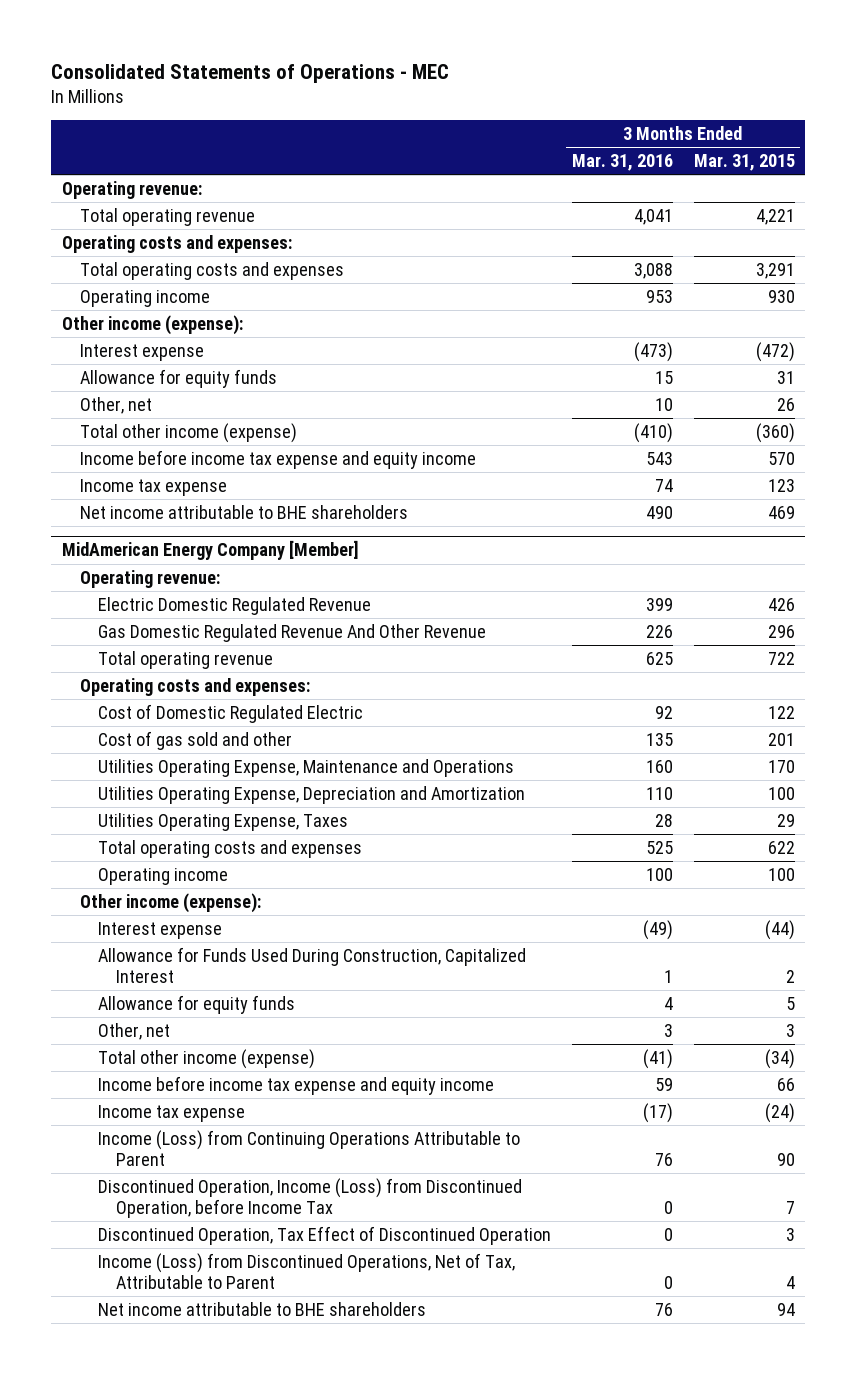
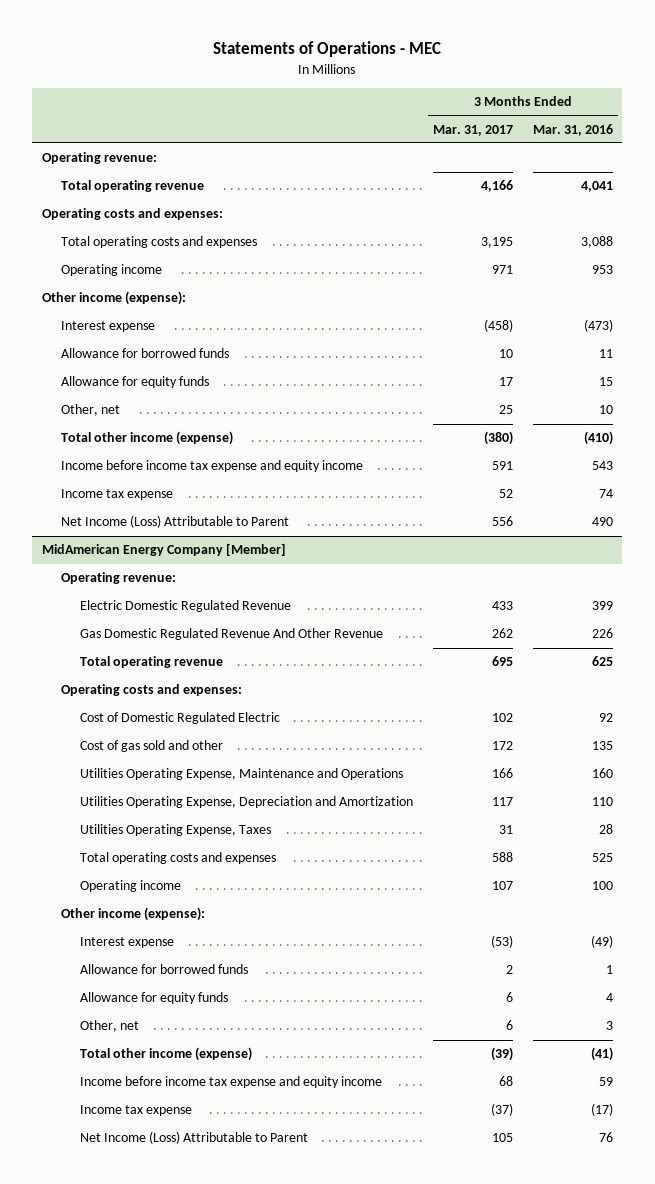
- Consolidated Statements of Operations - MEC
+ Statements of Operations - MEC
- | 3 Months Ended Mar. 31, 2016 | 3 Months Ended Mar. 31, 2015
+ | 3 Months Ended Mar. 31, 2017 | 3 Months Ended Mar. 31, 2016
+ Allowance for borrowed funds | 10 | 11
- Net income attributable to BHE shareholders | 490 | 469
+ Net Income (Loss) Attributable to Parent | 556 | 490
@ MidAmerican Energy Company [Member]
- Allowance for Funds Used During Construction, Capitalized Interest | 1 | 2
+ Allowance for borrowed funds | 2 | 1
- Income (Loss) from Continuing Operations Attributable to Parent | 76 | 90
- Discontinued Operation, Income (Loss) from Discontinued Operation, before Income Tax | 0 | 7
- Discontinued Operation, Tax Effect of Discontinued Operation | 0 | 3
- Income (Loss) from Discontinued Operations, Net of Tax, Attributable to Parent | 0 | 4
- Net income attributable to BHE shareholders | 76 | 94
+ Net Income (Loss) Attributable to Parent | 105 | 76

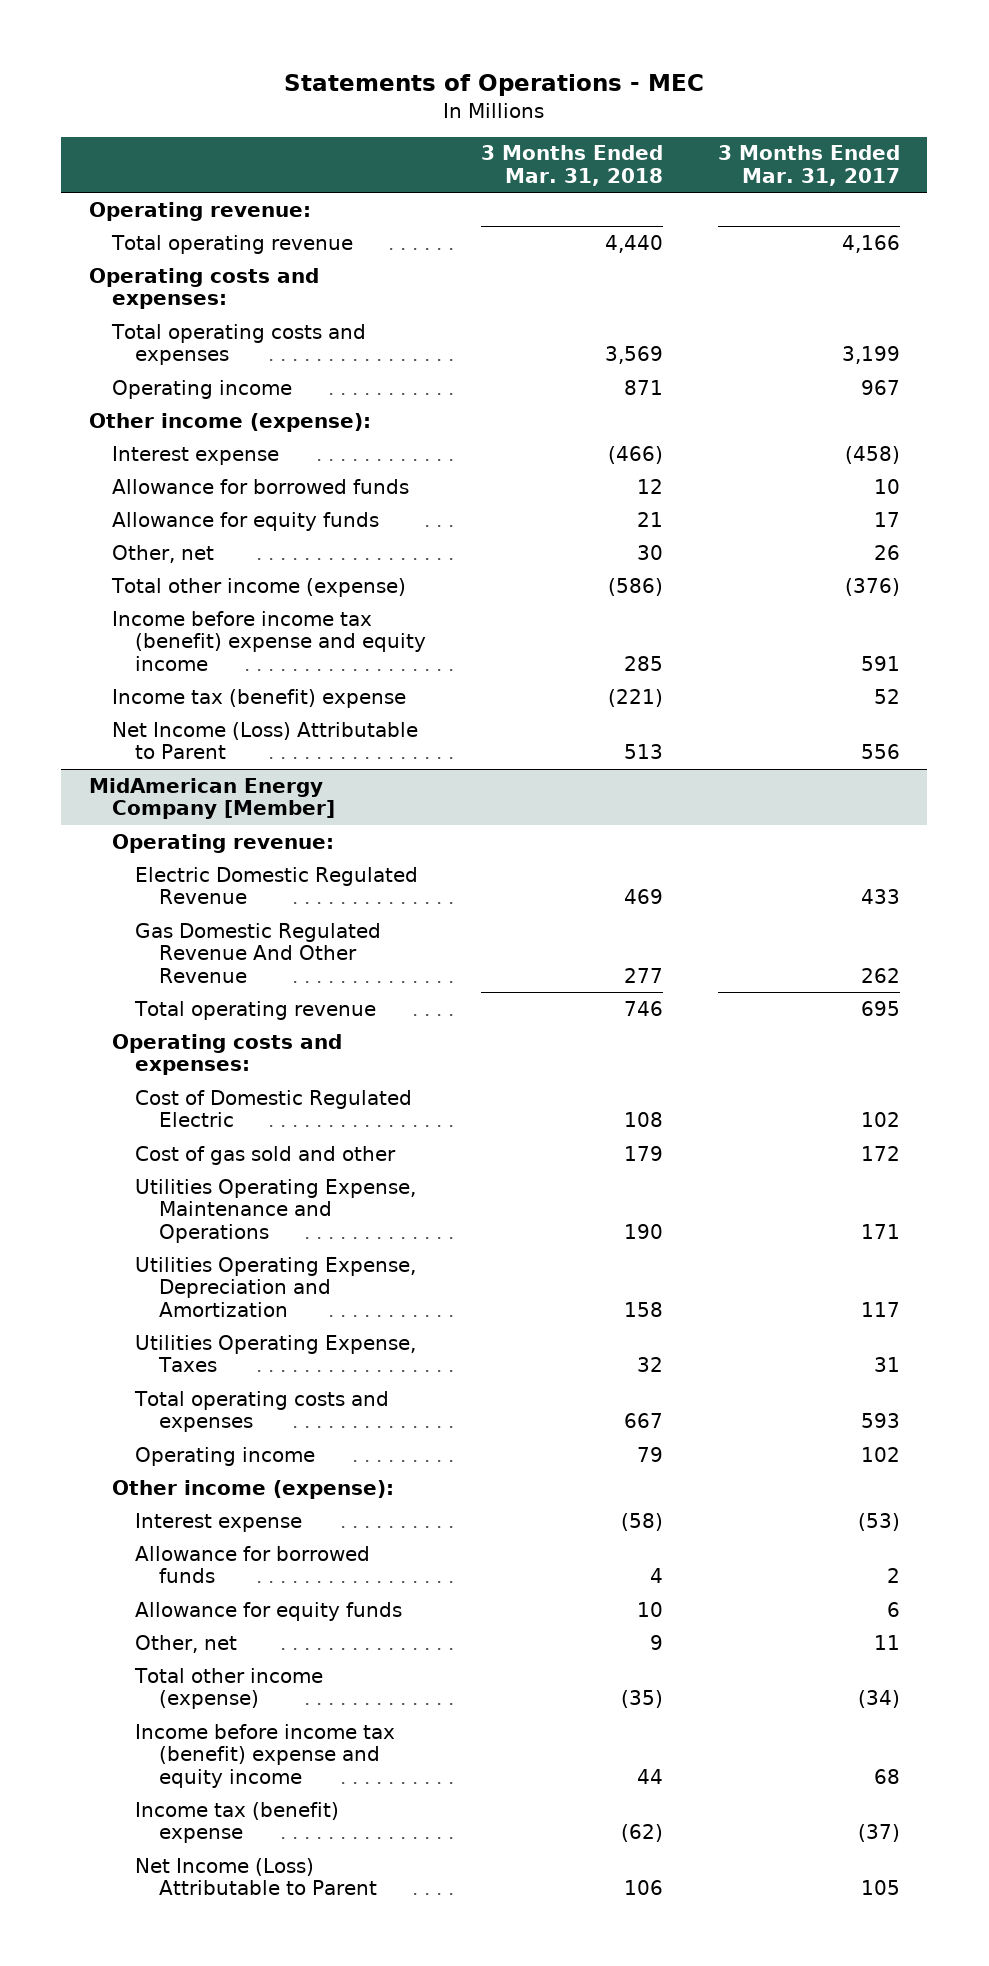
- | 3 Months Ended Mar. 31, 2017 | 3 Months Ended Mar. 31, 2016
+ | 3 Months Ended Mar. 31, 2018 | 3 Months Ended Mar. 31, 2017
- Total operating costs and expenses | 3,195 | 3,088
- Operating income | 971 | 953
+ Total operating costs and expenses | 3,569 | 3,199
+ Operating income | 871 | 967
- Other, net | 25 | 10
- Total other income (expense) | (380) | (410)
- Income before income tax expense and equity income | 591 | 543
- Income tax expense | 52 | 74
+ Other, net | 30 | 26
+ Total other income (expense) | (586) | (376)
+ Income before income tax (benefit) expense and equity income | 285 | 591
+ Income tax (benefit) expense | (221) | 52
@ MidAmerican Energy Company [Member]
- Utilities Operating Expense, Maintenance and Operations | 166 | 160
+ Utilities Operating Expense, Maintenance and Operations | 190 | 171
- Total operating costs and expenses | 588 | 525
- Operating income | 107 | 100
+ Total operating costs and expenses | 667 | 593
+ Operating income | 79 | 102
- Other, net | 6 | 3
- Total other income (expense) | (39) | (41)
- Income before income tax expense and equity income | 68 | 59
- Income tax expense | (37) | (17)
+ Other, net | 9 | 11
+ Total other income (expense) | (35) | (34)
+ Income before income tax (benefit) expense and equity income | 44 | 68
+ Income tax (benefit) expense | (62) | (37)

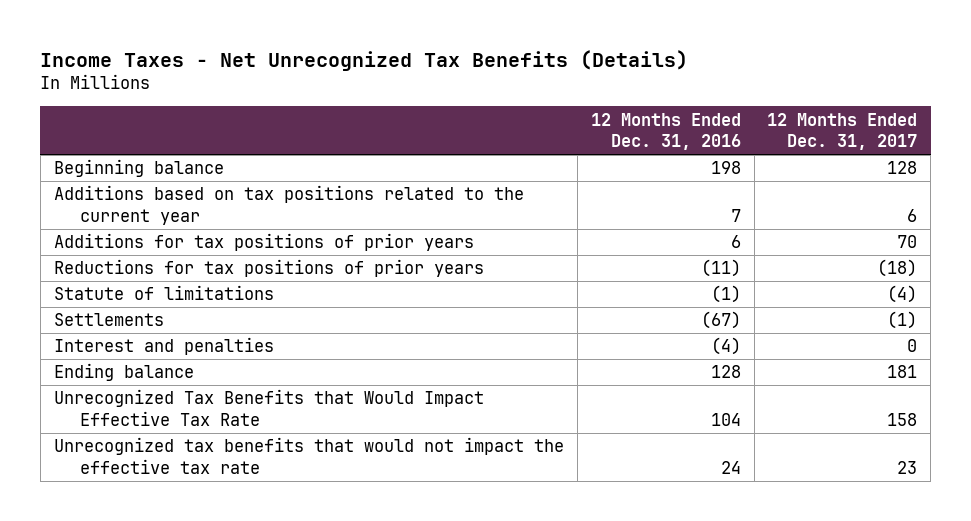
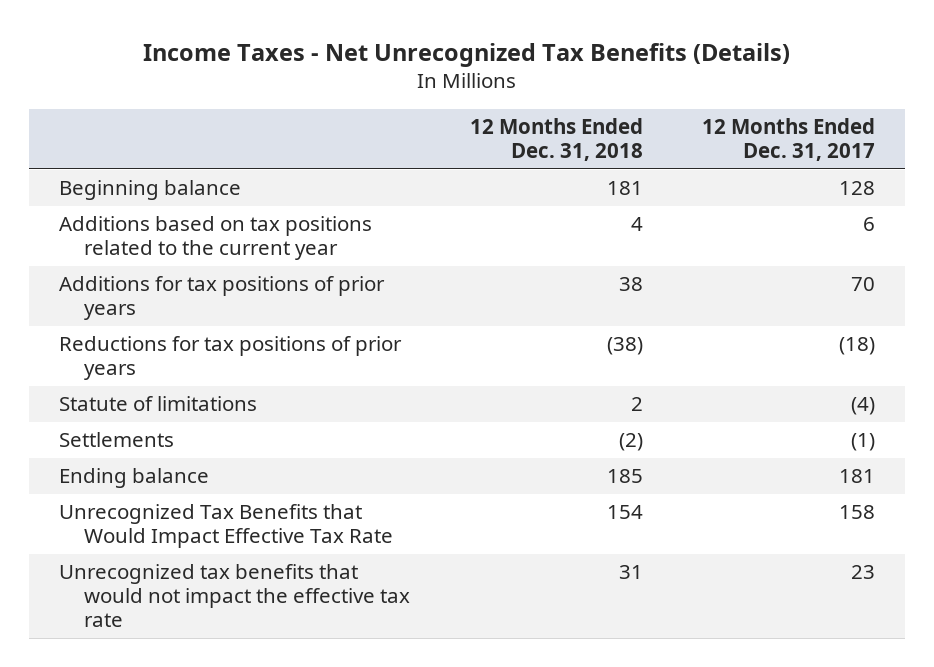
- | 12 Months Ended Dec. 31, 2016 | 12 Months Ended Dec. 31, 2017
+ | 12 Months Ended Dec. 31, 2018 | 12 Months Ended Dec. 31, 2017
- Interest and penalties | (4) | 0

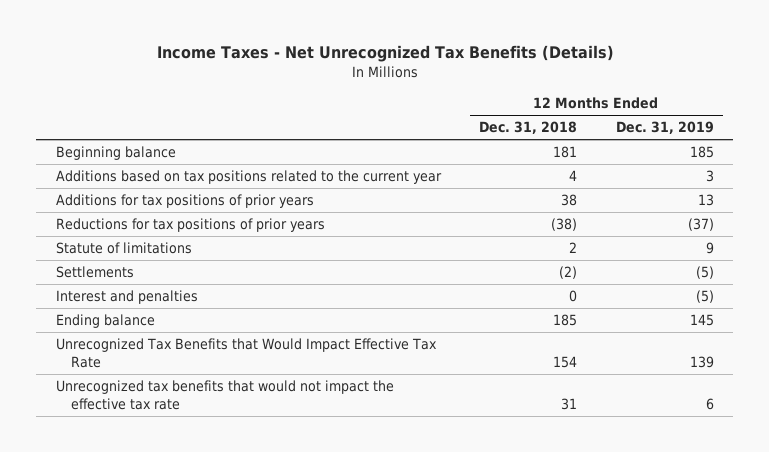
- | 12 Months Ended Dec. 31, 2018 | 12 Months Ended Dec. 31, 2017
+ | 12 Months Ended Dec. 31, 2018 | 12 Months Ended Dec. 31, 2019
+ Interest and penalties | 0 | (5)

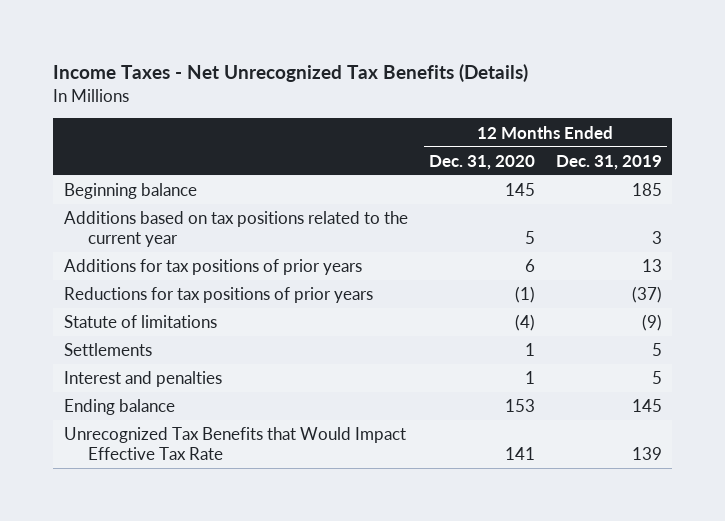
- | 12 Months Ended Dec. 31, 2018 | 12 Months Ended Dec. 31, 2019
+ | 12 Months Ended Dec. 31, 2020 | 12 Months Ended Dec. 31, 2019
- Statute of limitations | 2 | 9
- Settlements | (2) | (5)
- Interest and penalties | 0 | (5)
+ Statute of limitations | (4) | (9)
+ Settlements | 1 | 5
+ Interest and penalties | 1 | 5
- Unrecognized tax benefits that would not impact the effective tax rate | 31 | 6

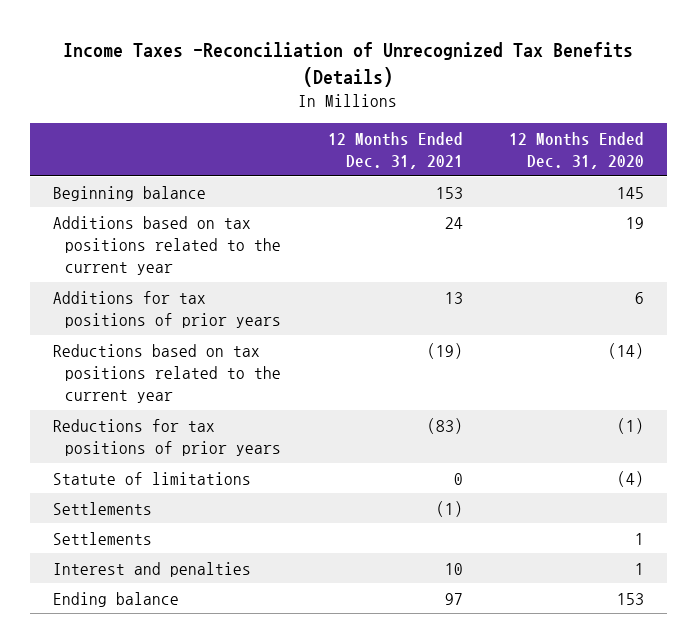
- Income Taxes - Net Unrecognized Tax Benefits (Details)
+ Income Taxes -Reconciliation of Unrecognized Tax Benefits (Details)
- | 12 Months Ended Dec. 31, 2020 | 12 Months Ended Dec. 31, 2019
+ | 12 Months Ended Dec. 31, 2021 | 12 Months Ended Dec. 31, 2020
- Additions based on tax positions related to the current year | 5 | 3
+ Additions based on tax positions related to the current year | 24 | 19
+ Reductions based on tax positions related to the current year | (19) | (14)
+ Settlements | (1) |
- Unrecognized Tax Benefits that Would Impact Effective Tax Rate | 141 | 139

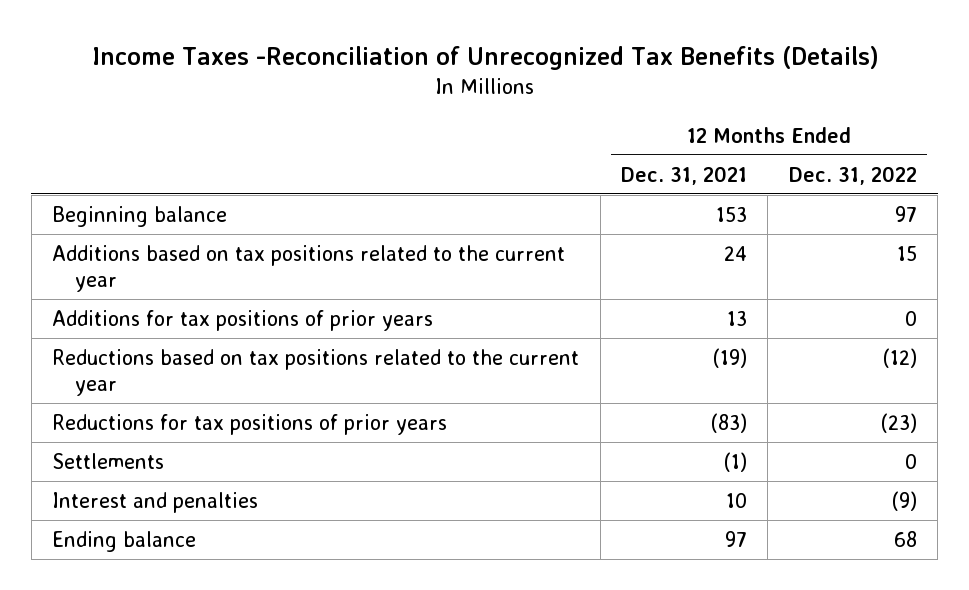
- | 12 Months Ended Dec. 31, 2021 | 12 Months Ended Dec. 31, 2020
+ | 12 Months Ended Dec. 31, 2021 | 12 Months Ended Dec. 31, 2022
- Statute of limitations | 0 | (4)
- Settlements | | 1

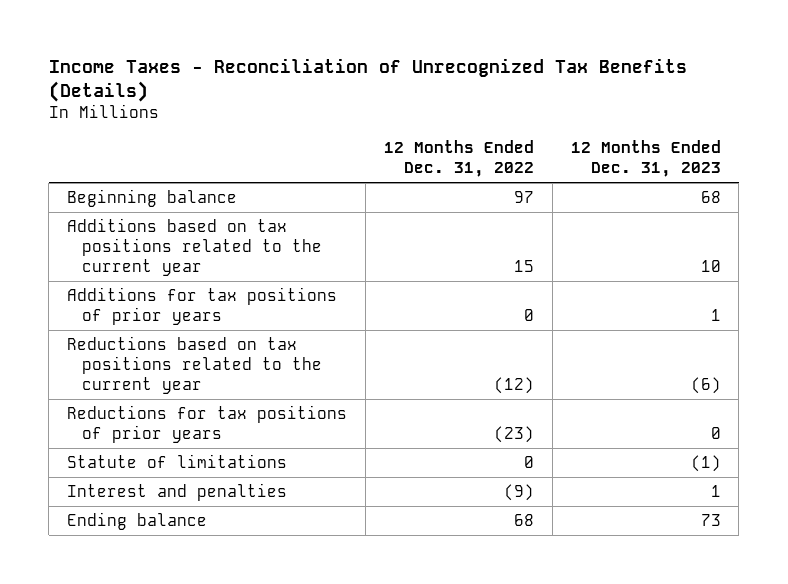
- Income Taxes -Reconciliation of Unrecognized Tax Benefits (Details)
+ Income Taxes - Reconciliation of Unrecognized Tax Benefits (Details)
- | 12 Months Ended Dec. 31, 2021 | 12 Months Ended Dec. 31, 2022
+ | 12 Months Ended Dec. 31, 2022 | 12 Months Ended Dec. 31, 2023
- Settlements | (1) | 0
+ Statute of limitations | 0 | (1)

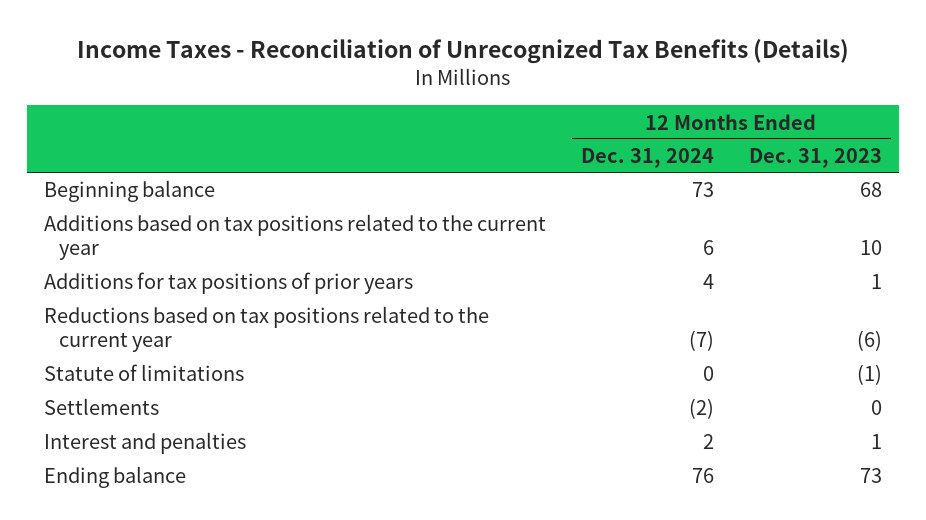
- | 12 Months Ended Dec. 31, 2022 | 12 Months Ended Dec. 31, 2023
+ | 12 Months Ended Dec. 31, 2024 | 12 Months Ended Dec. 31, 2023
- Reductions for tax positions of prior years | (23) | 0
+ Settlements | (2) | 0

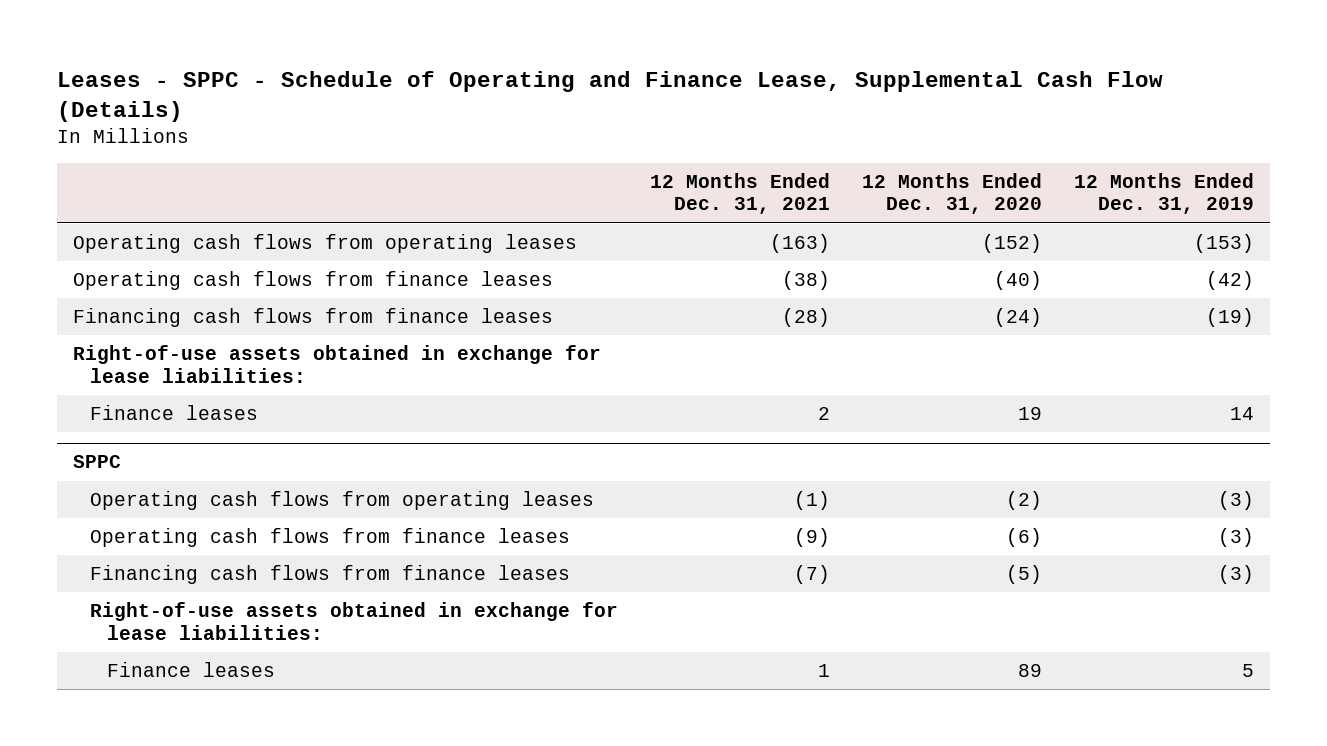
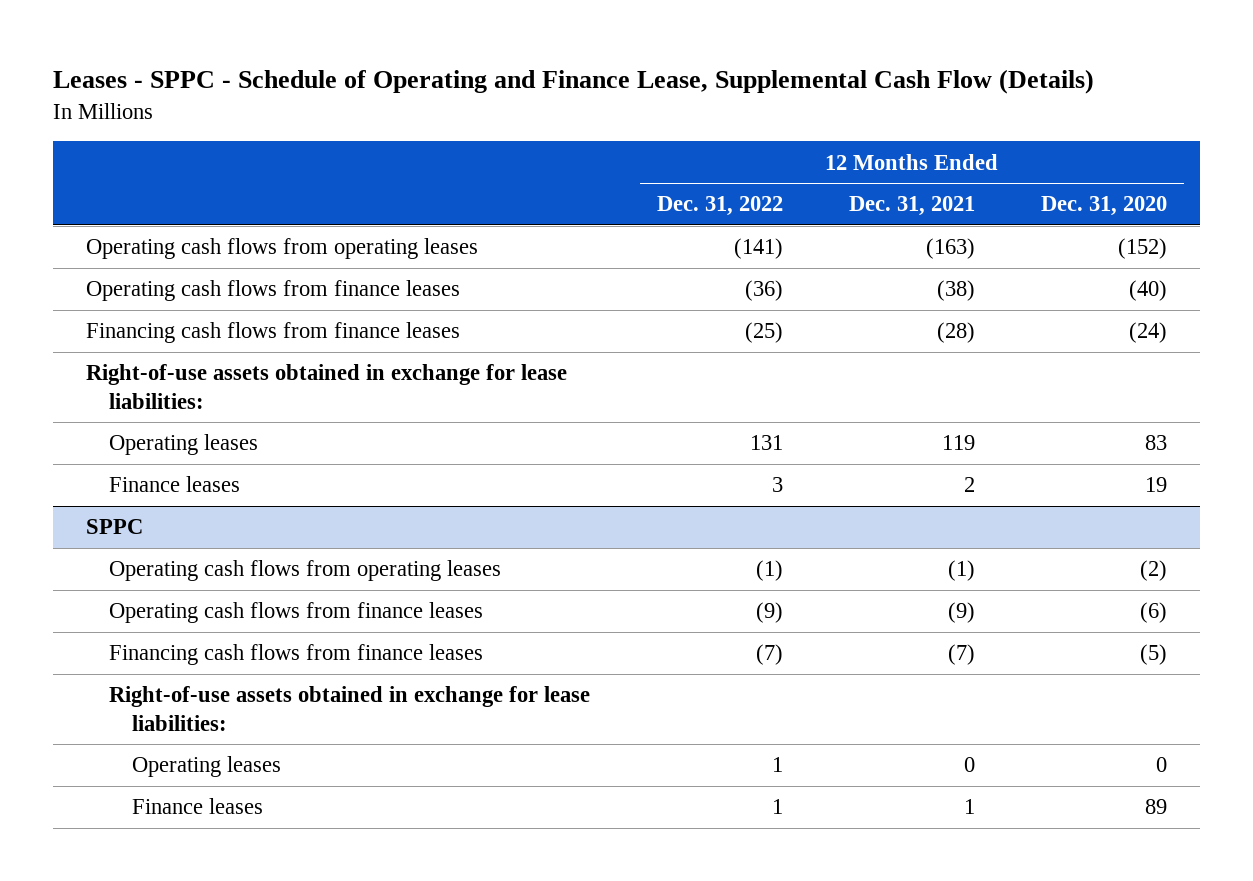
- | 12 Months Ended Dec. 31, 2021 | 12 Months Ended Dec. 31, 2020 | 12 Months Ended Dec. 31, 2019
+ | 12 Months Ended Dec. 31, 2022 | 12 Months Ended Dec. 31, 2021 | 12 Months Ended Dec. 31, 2020
+ Operating leases | 131 | 119 | 83
@ SPPC
+ Operating leases | 1 | 0 | 0

